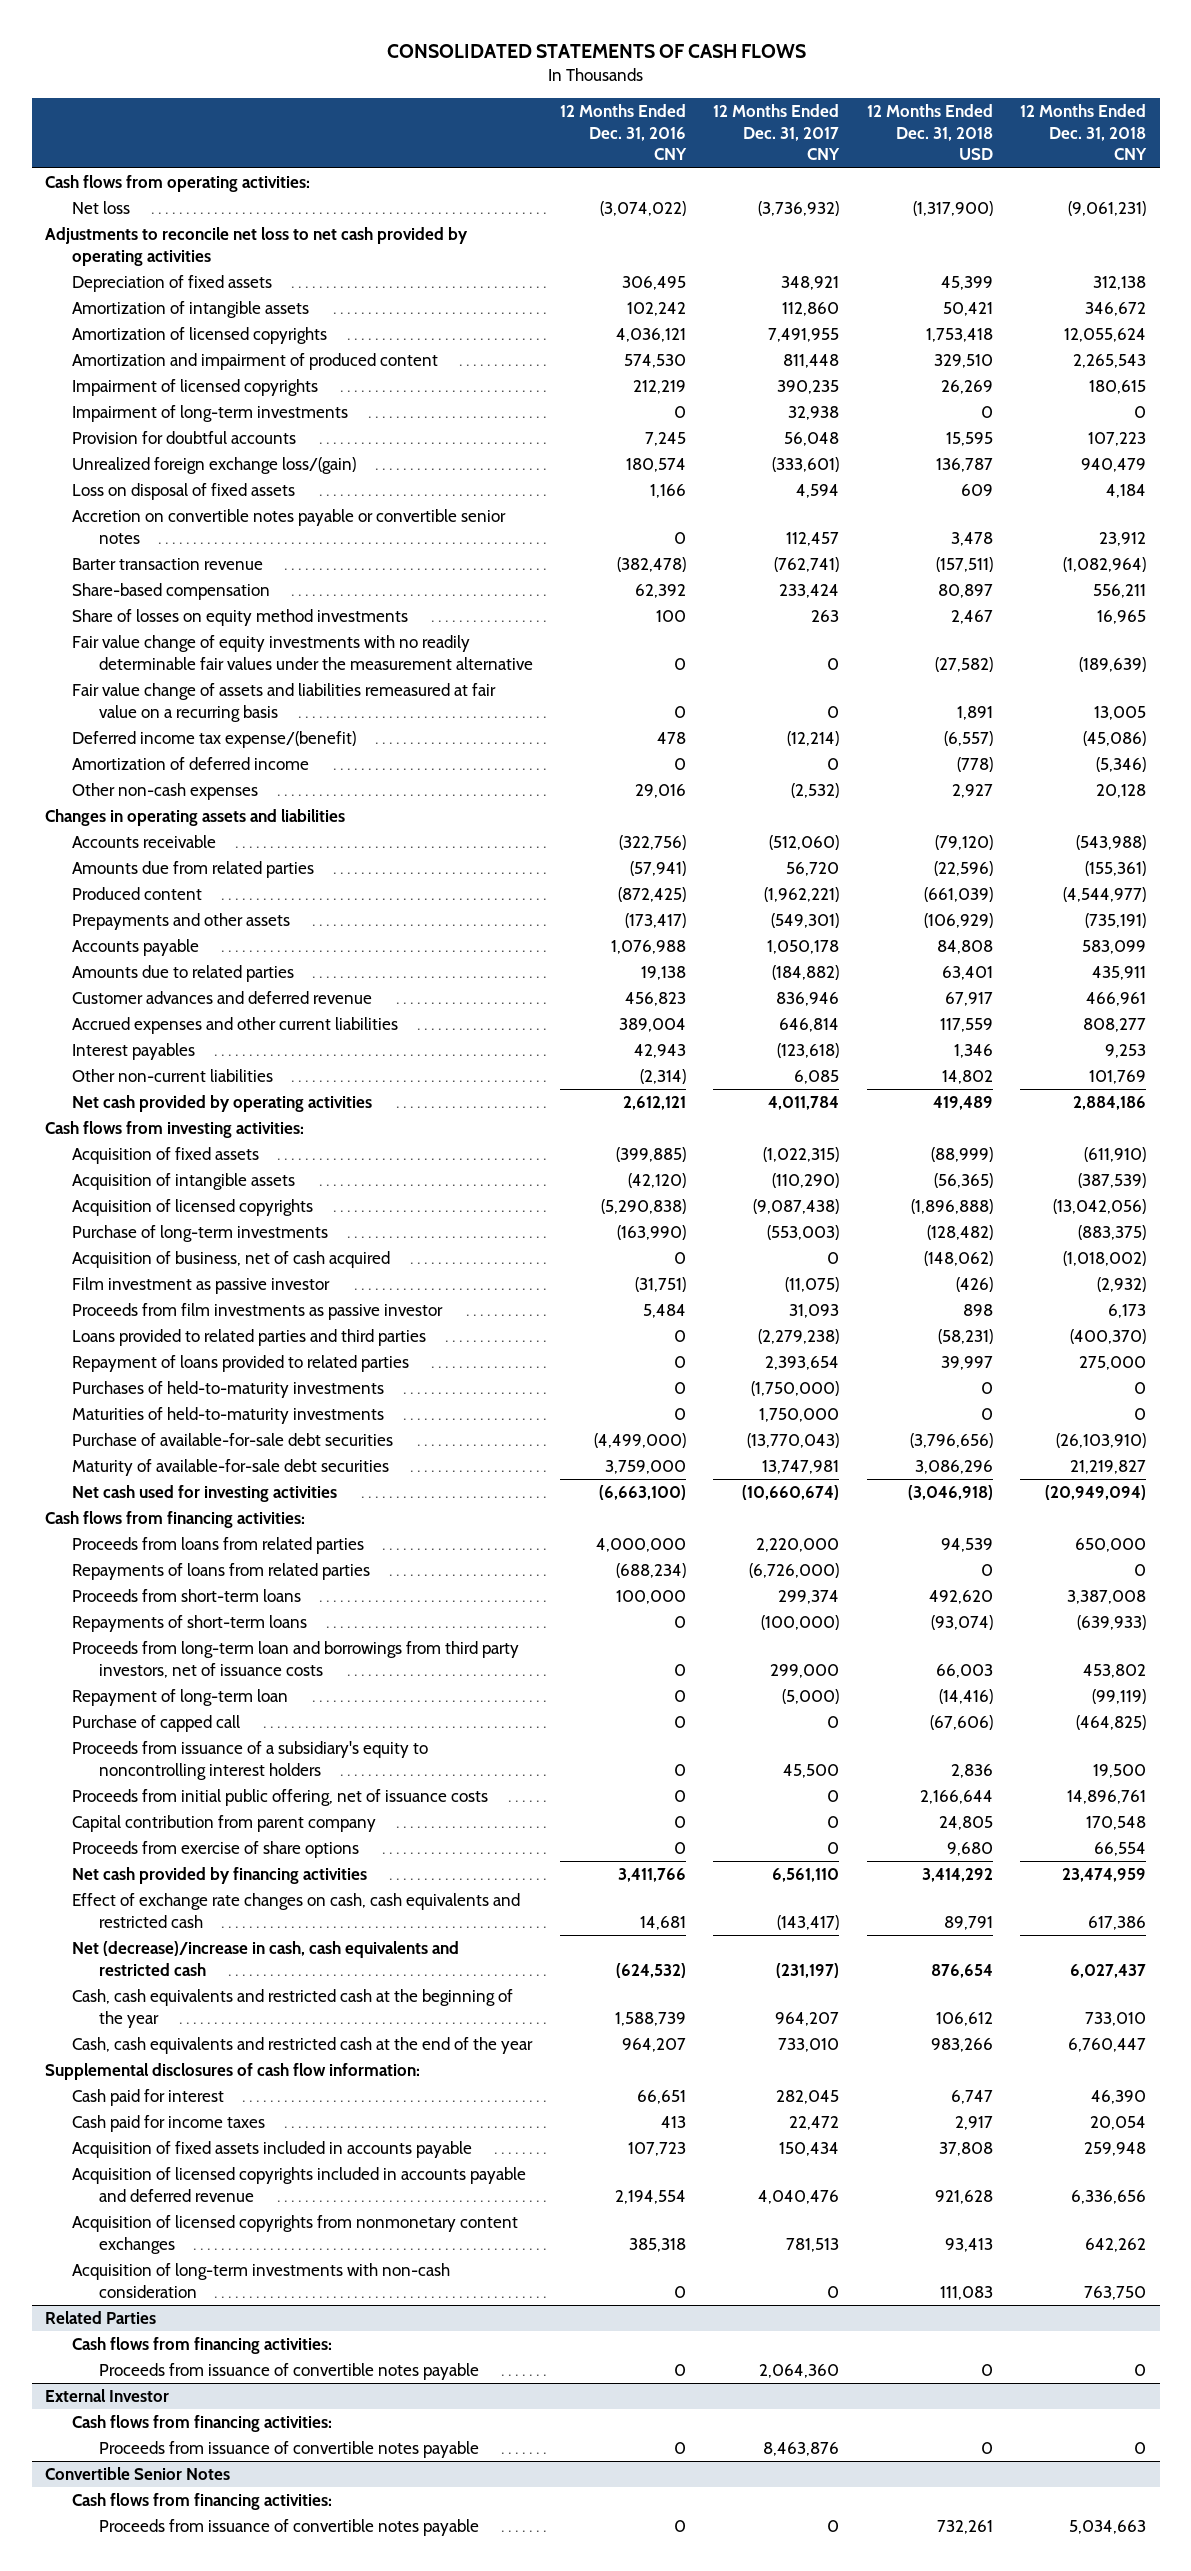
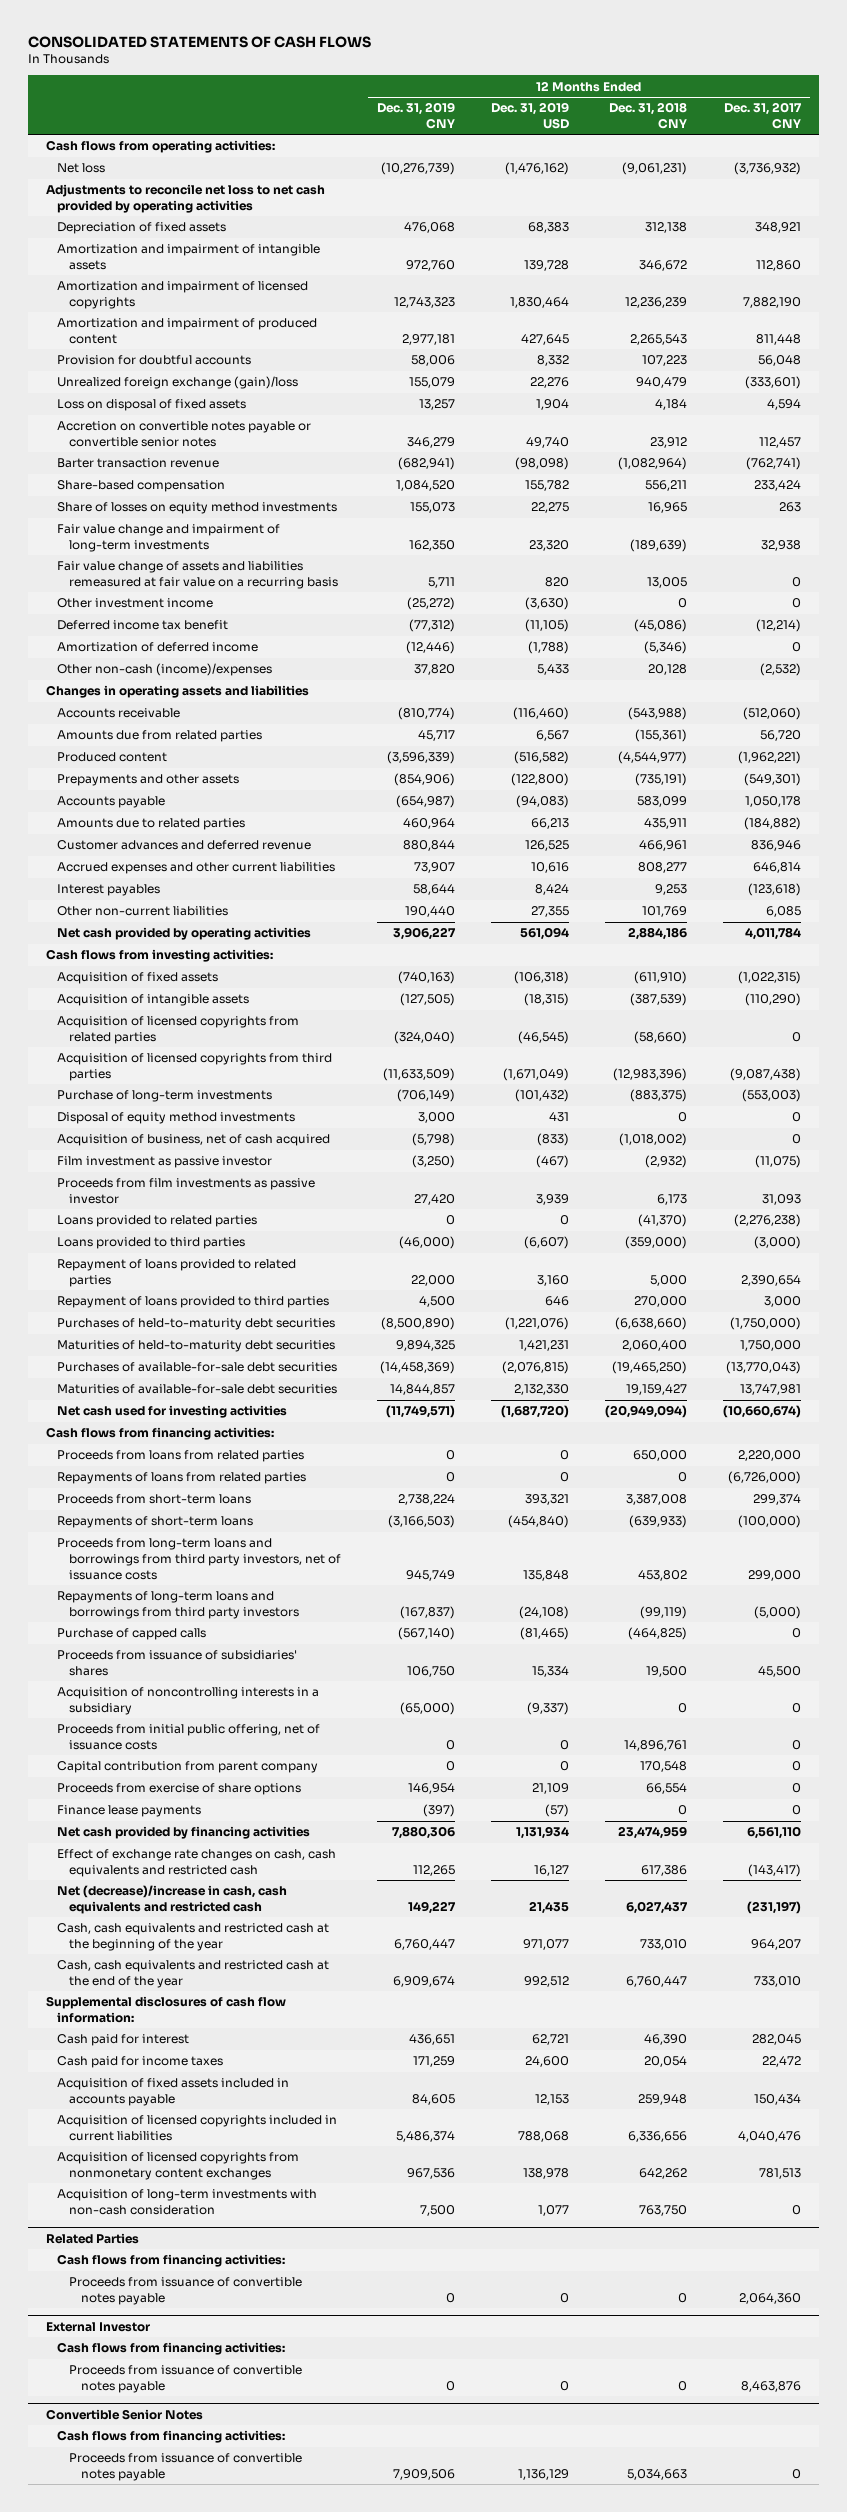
- | 12 Months Ended Dec. 31, 2016 CNY | 12 Months Ended Dec. 31, 2017 CNY | 12 Months Ended Dec. 31, 2018 USD | 12 Months Ended Dec. 31, 2018 CNY
+ | 12 Months Ended Dec. 31, 2019 CNY | 12 Months Ended Dec. 31, 2019 USD | 12 Months Ended Dec. 31, 2018 CNY | 12 Months Ended Dec. 31, 2017 CNY
- Amortization of intangible assets | 102,242 | 112,860 | 50,421 | 346,672
- Amortization of licensed copyrights | 4,036,121 | 7,491,955 | 1,753,418 | 12,055,624
+ Amortization and impairment of intangible assets | 972,760 | 139,728 | 346,672 | 112,860
+ Amortization and impairment of licensed copyrights | 12,743,323 | 1,830,464 | 12,236,239 | 7,882,190
- Impairment of licensed copyrights | 212,219 | 390,235 | 26,269 | 180,615
- Impairment of long-term investments | 0 | 32,938 | 0 | 0
- Unrealized foreign exchange loss/(gain) | 180,574 | (333,601) | 136,787 | 940,479
+ Unrealized foreign exchange (gain)/loss | 155,079 | 22,276 | 940,479 | (333,601)
- Fair value change of equity investments with no readily determinable fair values under the measurement alternative | 0 | 0 | (27,582) | (189,639)
+ Fair value change and impairment of long-term investments | 162,350 | 23,320 | (189,639) | 32,938
- Deferred income tax expense/(benefit) | 478 | (12,214) | (6,557) | (45,086)
+ Other investment income | (25,272) | (3,630) | 0 | 0
+ Deferred income tax benefit | (77,312) | (11,105) | (45,086) | (12,214)
- Other non-cash expenses | 29,016 | (2,532) | 2,927 | 20,128
+ Other non-cash (income)/expenses | 37,820 | 5,433 | 20,128 | (2,532)
- Acquisition of licensed copyrights | (5,290,838) | (9,087,438) | (1,896,888) | (13,042,056)
+ Acquisition of licensed copyrights from related parties | (324,040) | (46,545) | (58,660) | 0
+ Acquisition of licensed copyrights from third parties | (11,633,509) | (1,671,049) | (12,983,396) | (9,087,438)
+ Disposal of equity method investments | 3,000 | 431 | 0 | 0
- Loans provided to related parties and third parties | 0 | (2,279,238) | (58,231) | (400,370)
- Repayment of loans provided to related parties | 0 | 2,393,654 | 39,997 | 275,000
- Purchases of held-to-maturity investments | 0 | (1,750,000) | 0 | 0
- Maturities of held-to-maturity investments | 0 | 1,750,000 | 0 | 0
- Purchase of available-for-sale debt securities | (4,499,000) | (13,770,043) | (3,796,656) | (26,103,910)
- Maturity of available-for-sale debt securities | 3,759,000 | 13,747,981 | 3,086,296 | 21,219,827
+ Loans provided to related parties | 0 | 0 | (41,370) | (2,276,238)
+ Loans provided to third parties | (46,000) | (6,607) | (359,000) | (3,000)
+ Repayment of loans provided to related parties | 22,000 | 3,160 | 5,000 | 2,390,654
+ Repayment of loans provided to third parties | 4,500 | 646 | 270,000 | 3,000
+ Purchases of held-to-maturity debt securities | (8,500,890) | (1,221,076) | (6,638,660) | (1,750,000)
+ Maturities of held-to-maturity debt securities | 9,894,325 | 1,421,231 | 2,060,400 | 1,750,000
+ Purchases of available-for-sale debt securities | (14,458,369) | (2,076,815) | (19,465,250) | (13,770,043)
+ Maturities of available-for-sale debt securities | 14,844,857 | 2,132,330 | 19,159,427 | 13,747,981
- Proceeds from long-term loan and borrowings from third party investors, net of issuance costs | 0 | 299,000 | 66,003 | 453,802
- Repayment of long-term loan | 0 | (5,000) | (14,416) | (99,119)
- Purchase of capped call | 0 | 0 | (67,606) | (464,825)
- Proceeds from issuance of a subsidiary's equity to noncontrolling interest holders | 0 | 45,500 | 2,836 | 19,500
+ Proceeds from long-term loans and borrowings from third party investors, net of issuance costs | 945,749 | 135,848 | 453,802 | 299,000
+ Repayments of long-term loans and borrowings from third party investors | (167,837) | (24,108) | (99,119) | (5,000)
+ Purchase of capped calls | (567,140) | (81,465) | (464,825) | 0
+ Proceeds from issuance of subsidiaries' shares | 106,750 | 15,334 | 19,500 | 45,500
+ Acquisition of noncontrolling interests in a subsidiary | (65,000) | (9,337) | 0 | 0
+ Finance lease payments | (397) | (57) | 0 | 0
- Acquisition of licensed copyrights included in accounts payable and deferred revenue | 2,194,554 | 4,040,476 | 921,628 | 6,336,656
+ Acquisition of licensed copyrights included in current liabilities | 5,486,374 | 788,068 | 6,336,656 | 4,040,476

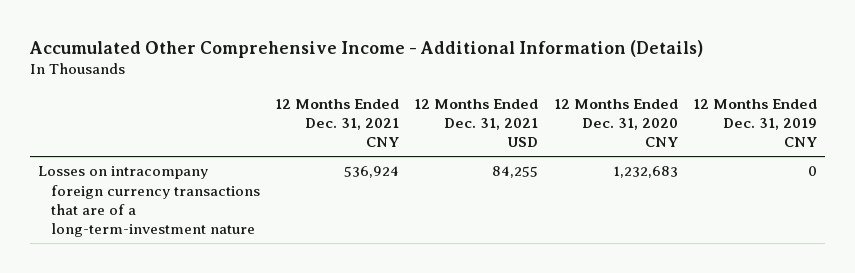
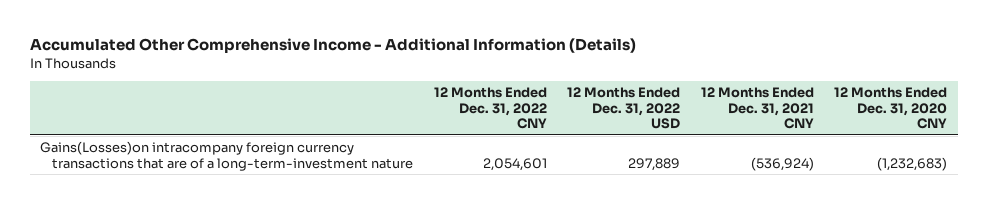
- | 12 Months Ended Dec. 31, 2021 CNY | 12 Months Ended Dec. 31, 2021 USD | 12 Months Ended Dec. 31, 2020 CNY | 12 Months Ended Dec. 31, 2019 CNY
+ | 12 Months Ended Dec. 31, 2022 CNY | 12 Months Ended Dec. 31, 2022 USD | 12 Months Ended Dec. 31, 2021 CNY | 12 Months Ended Dec. 31, 2020 CNY
- Losses on intracompany foreign currency transactions that are of a long-term-investment nature | 536,924 | 84,255 | 1,232,683 | 0
+ Gains(Losses)on intracompany foreign currency transactions that are of a long-term-investment nature | 2,054,601 | 297,889 | (536,924) | (1,232,683)

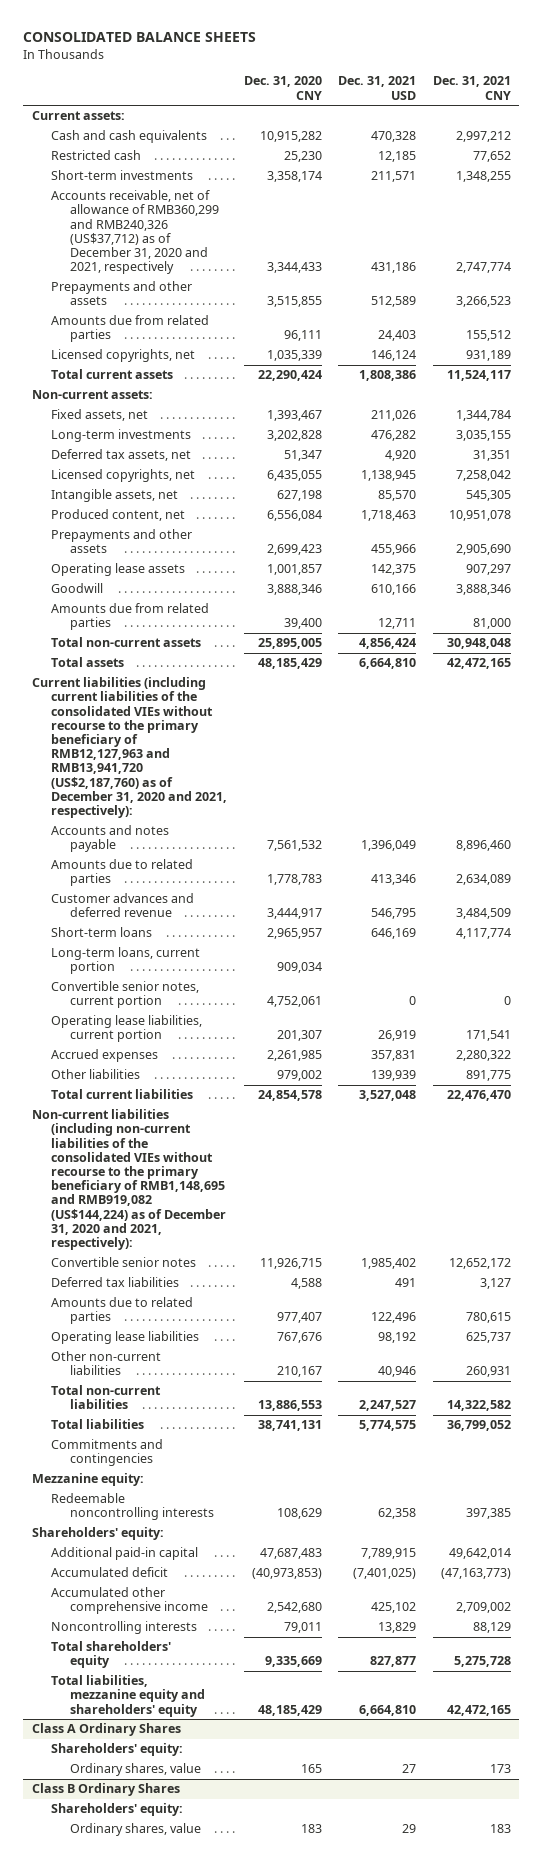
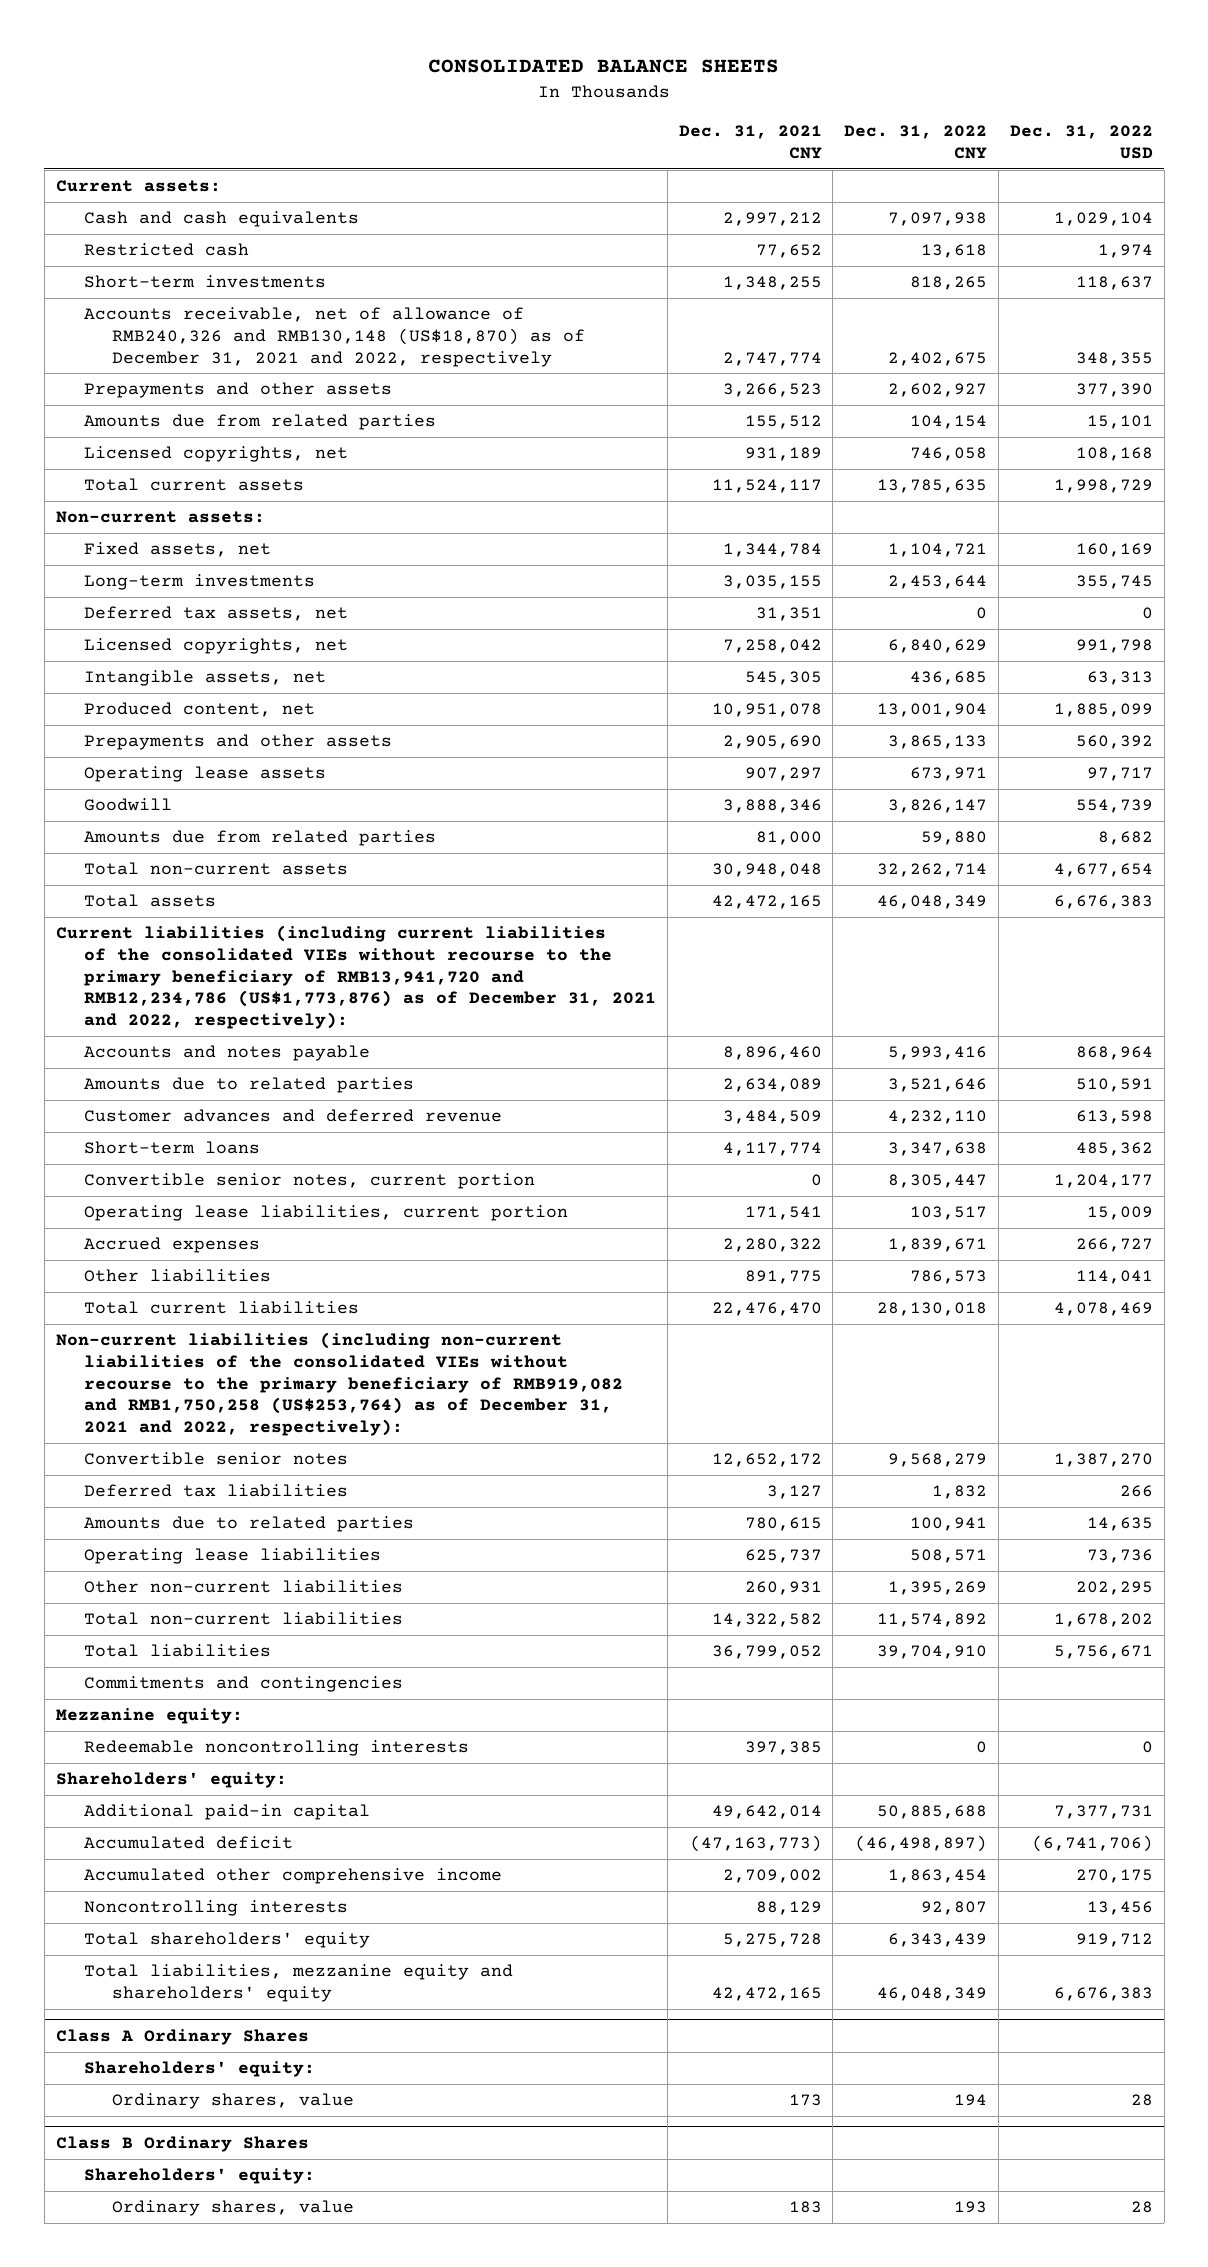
- | Dec. 31, 2020 CNY | Dec. 31, 2021 USD | Dec. 31, 2021 CNY
+ | Dec. 31, 2021 CNY | Dec. 31, 2022 CNY | Dec. 31, 2022 USD
- Accounts receivable, net of allowance of RMB360,299 and RMB240,326 (US$37,712) as of December 31, 2020 and 2021, respectively | 3,344,433 | 431,186 | 2,747,774
+ Accounts receivable, net of allowance of RMB240,326 and RMB130,148 (US$18,870) as of December 31, 2021 and 2022, respectively | 2,747,774 | 2,402,675 | 348,355
- Current liabilities (including current liabilities of the consolidated VIEs without recourse to the primary beneficiary of RMB12,127,963 and RMB13,941,720 (US$2,187,760) as of December 31, 2020 and 2021, respectively):
+ Current liabilities (including current liabilities of the consolidated VIEs without recourse to the primary beneficiary of RMB13,941,720 and RMB12,234,786 (US$1,773,876) as of December 31, 2021 and 2022, respectively):
- Long-term loans, current portion | 909,034 | |
- Non-current liabilities (including non-current liabilities of the consolidated VIEs without recourse to the primary beneficiary of RMB1,148,695 and RMB919,082 (US$144,224) as of December 31, 2020 and 2021, respectively):
+ Non-current liabilities (including non-current liabilities of the consolidated VIEs without recourse to the primary beneficiary of RMB919,082 and RMB1,750,258 (US$253,764) as of December 31, 2021 and 2022, respectively):

